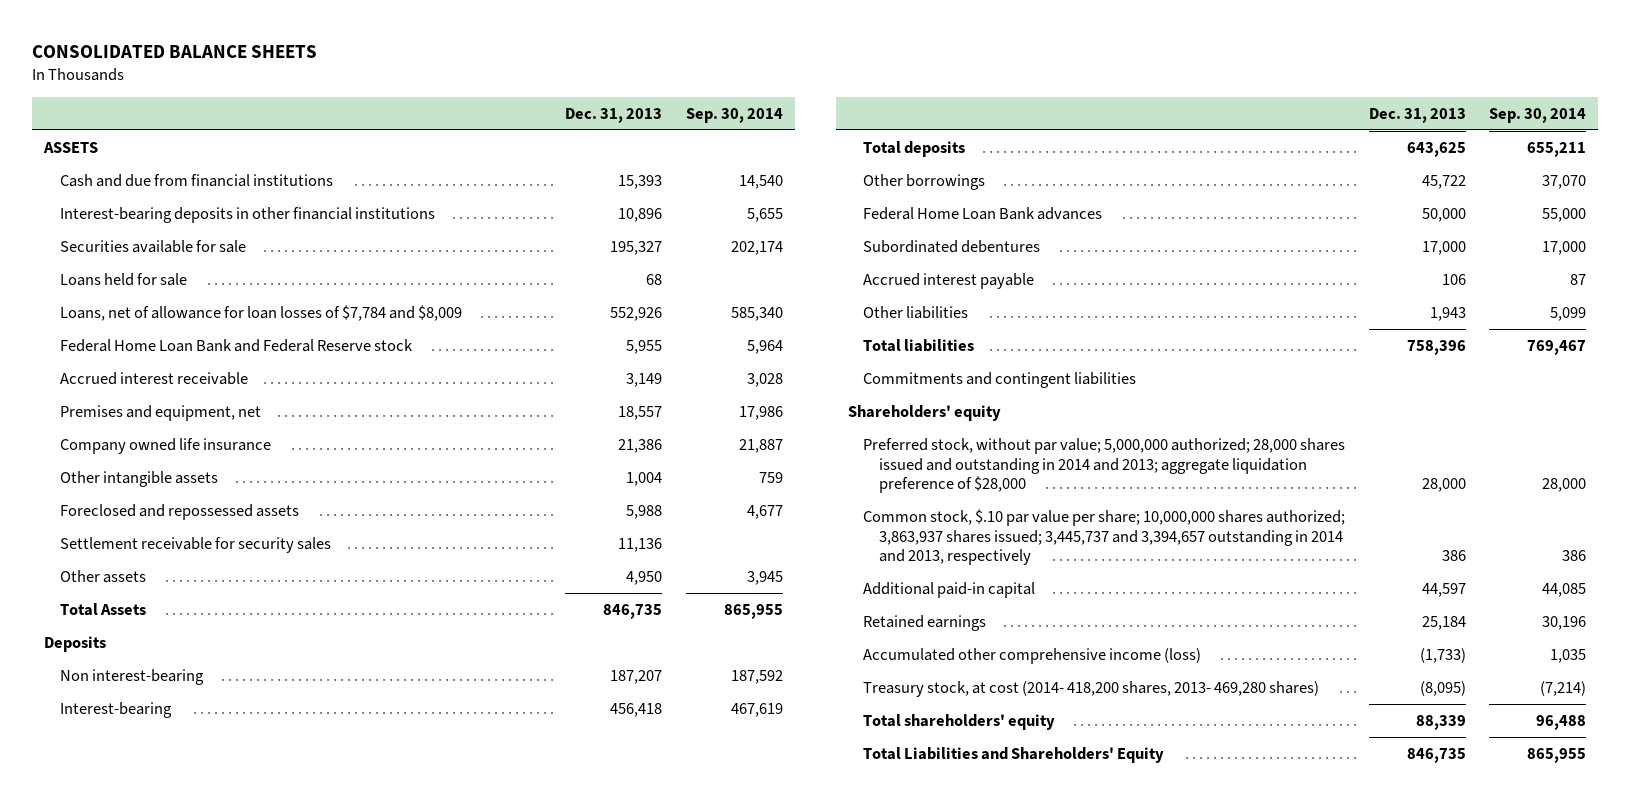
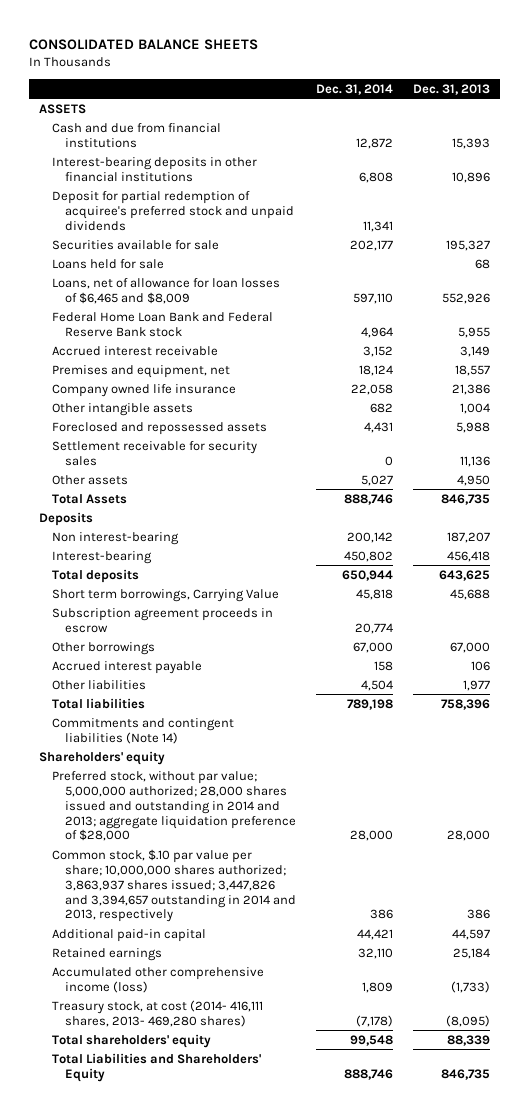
- | Dec. 31, 2013 | Sep. 30, 2014
+ | Dec. 31, 2014 | Dec. 31, 2013
+ Deposit for partial redemption of acquiree's preferred stock and unpaid dividends | 11,341 |
- Loans, net of allowance for loan losses of $7,784 and $8,009 | 552,926 | 585,340
- Federal Home Loan Bank and Federal Reserve stock | 5,955 | 5,964
+ Loans, net of allowance for loan losses of $6,465 and $8,009 | 597,110 | 552,926
+ Federal Home Loan Bank and Federal Reserve Bank stock | 4,964 | 5,955
- Other borrowings | 45,722 | 37,070
- Federal Home Loan Bank advances | 50,000 | 55,000
- Subordinated debentures | 17,000 | 17,000
+ Short term borrowings, Carrying Value | 45,818 | 45,688
+ Subscription agreement proceeds in escrow | 20,774 |
+ Other borrowings | 67,000 | 67,000
- Other liabilities | 1,943 | 5,099
+ Other liabilities | 4,504 | 1,977
- Commitments and contingent liabilities
+ Commitments and contingent liabilities (Note 14)
- Common stock, $.10 par value per share; 10,000,000 shares authorized; 3,863,937 shares issued; 3,445,737 and 3,394,657 outstanding in 2014 and 2013, respectively | 386 | 386
+ Common stock, $.10 par value per share; 10,000,000 shares authorized; 3,863,937 shares issued; 3,447,826 and 3,394,657 outstanding in 2014 and 2013, respectively | 386 | 386
- Treasury stock, at cost (2014- 418,200 shares, 2013- 469,280 shares) | (8,095) | (7,214)
+ Treasury stock, at cost (2014- 416,111 shares, 2013- 469,280 shares) | (7,178) | (8,095)

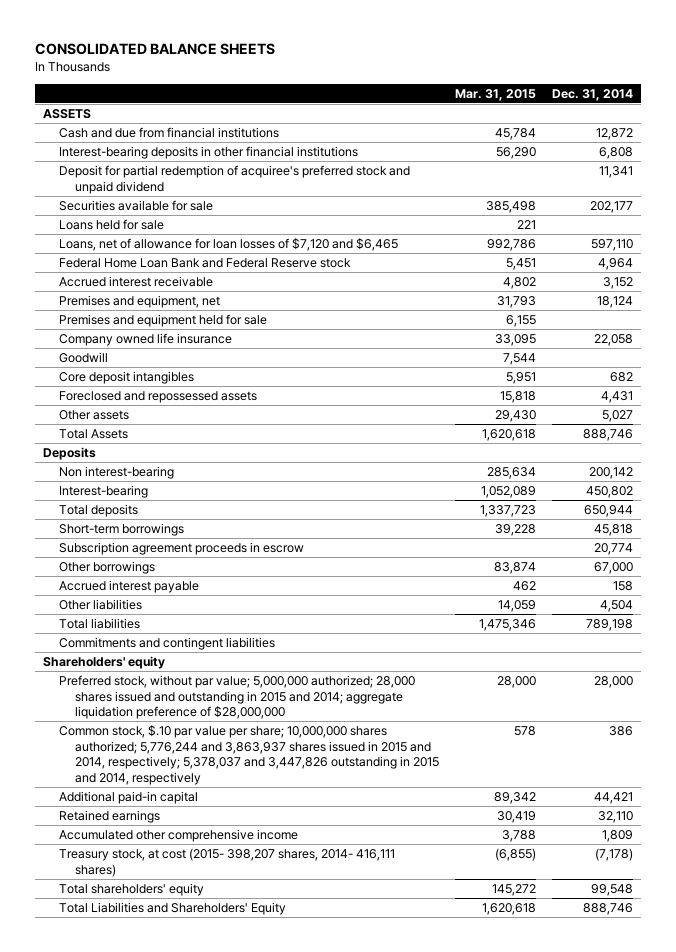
- | Dec. 31, 2014 | Dec. 31, 2013
+ | Mar. 31, 2015 | Dec. 31, 2014
- Deposit for partial redemption of acquiree's preferred stock and unpaid dividends | 11,341 |
+ Deposit for partial redemption of acquiree's preferred stock and unpaid dividend | | 11,341
- Loans, net of allowance for loan losses of $6,465 and $8,009 | 597,110 | 552,926
- Federal Home Loan Bank and Federal Reserve Bank stock | 4,964 | 5,955
+ Loans, net of allowance for loan losses of $7,120 and $6,465 | 992,786 | 597,110
+ Federal Home Loan Bank and Federal Reserve stock | 5,451 | 4,964
+ Premises and equipment held for sale | 6,155 |
- Other intangible assets | 682 | 1,004
+ Goodwill | 7,544 |
+ Core deposit intangibles | 5,951 | 682
- Settlement receivable for security sales | 0 | 11,136
- Short term borrowings, Carrying Value | 45,818 | 45,688
+ Short-term borrowings | 39,228 | 45,818
- Commitments and contingent liabilities (Note 14)
+ Commitments and contingent liabilities
- Preferred stock, without par value; 5,000,000 authorized; 28,000 shares issued and outstanding in 2014 and 2013; aggregate liquidation preference of $28,000 | 28,000 | 28,000
- Common stock, $.10 par value per share; 10,000,000 shares authorized; 3,863,937 shares issued; 3,447,826 and 3,394,657 outstanding in 2014 and 2013, respectively | 386 | 386
+ Preferred stock, without par value; 5,000,000 authorized; 28,000 shares issued and outstanding in 2015 and 2014; aggregate liquidation preference of $28,000,000 | 28,000 | 28,000
+ Common stock, $.10 par value per share; 10,000,000 shares authorized; 5,776,244 and 3,863,937 shares issued in 2015 and 2014, respectively; 5,378,037 and 3,447,826 outstanding in 2015 and 2014, respectively | 578 | 386
- Accumulated other comprehensive income (loss) | 1,809 | (1,733)
- Treasury stock, at cost (2014- 416,111 shares, 2013- 469,280 shares) | (7,178) | (8,095)
+ Accumulated other comprehensive income | 3,788 | 1,809
+ Treasury stock, at cost (2015- 398,207 shares, 2014- 416,111 shares) | (6,855) | (7,178)

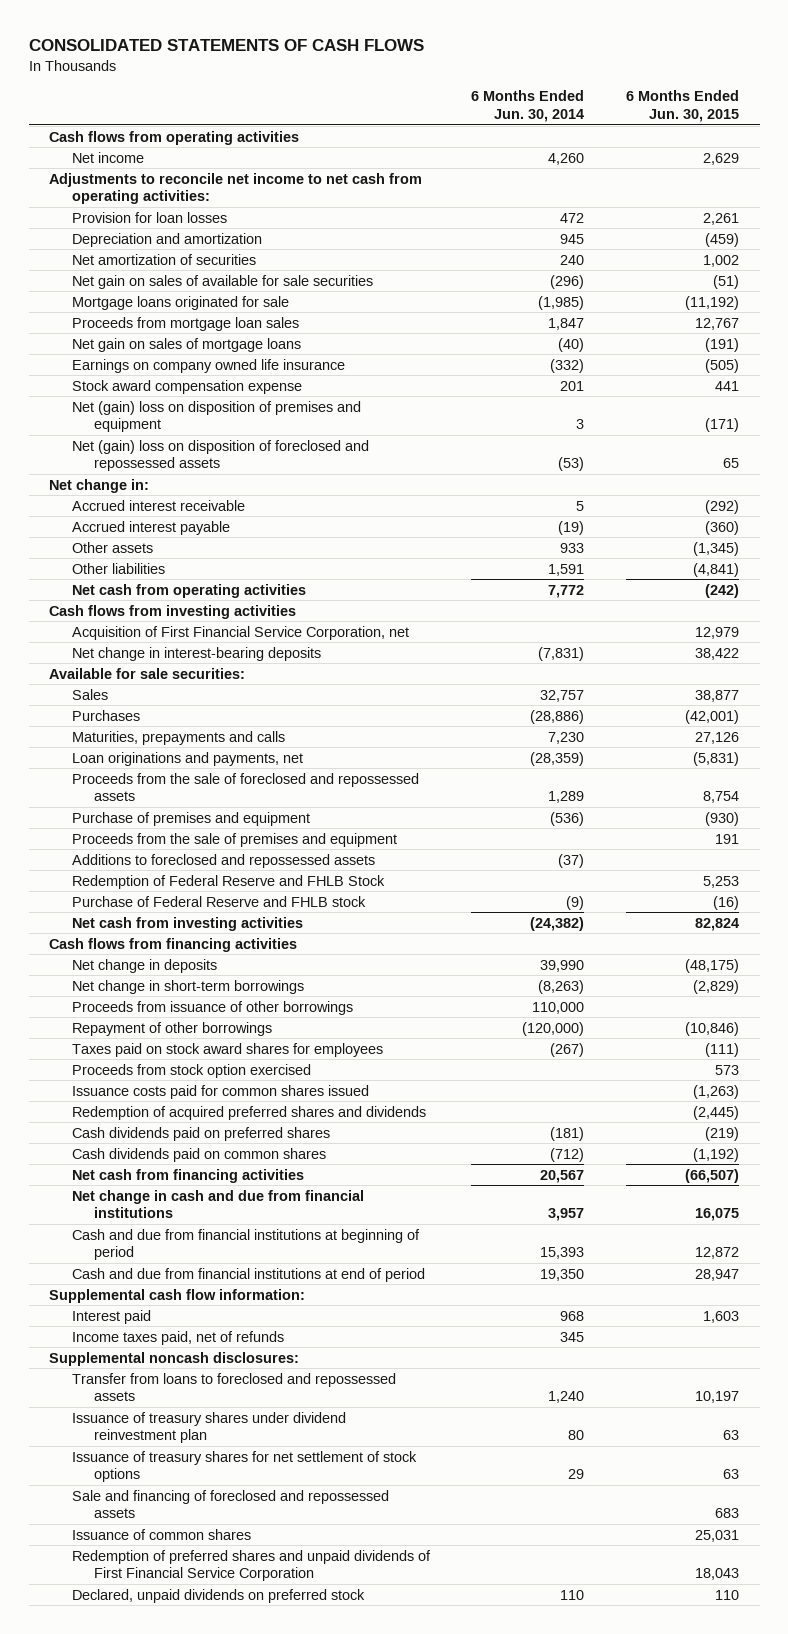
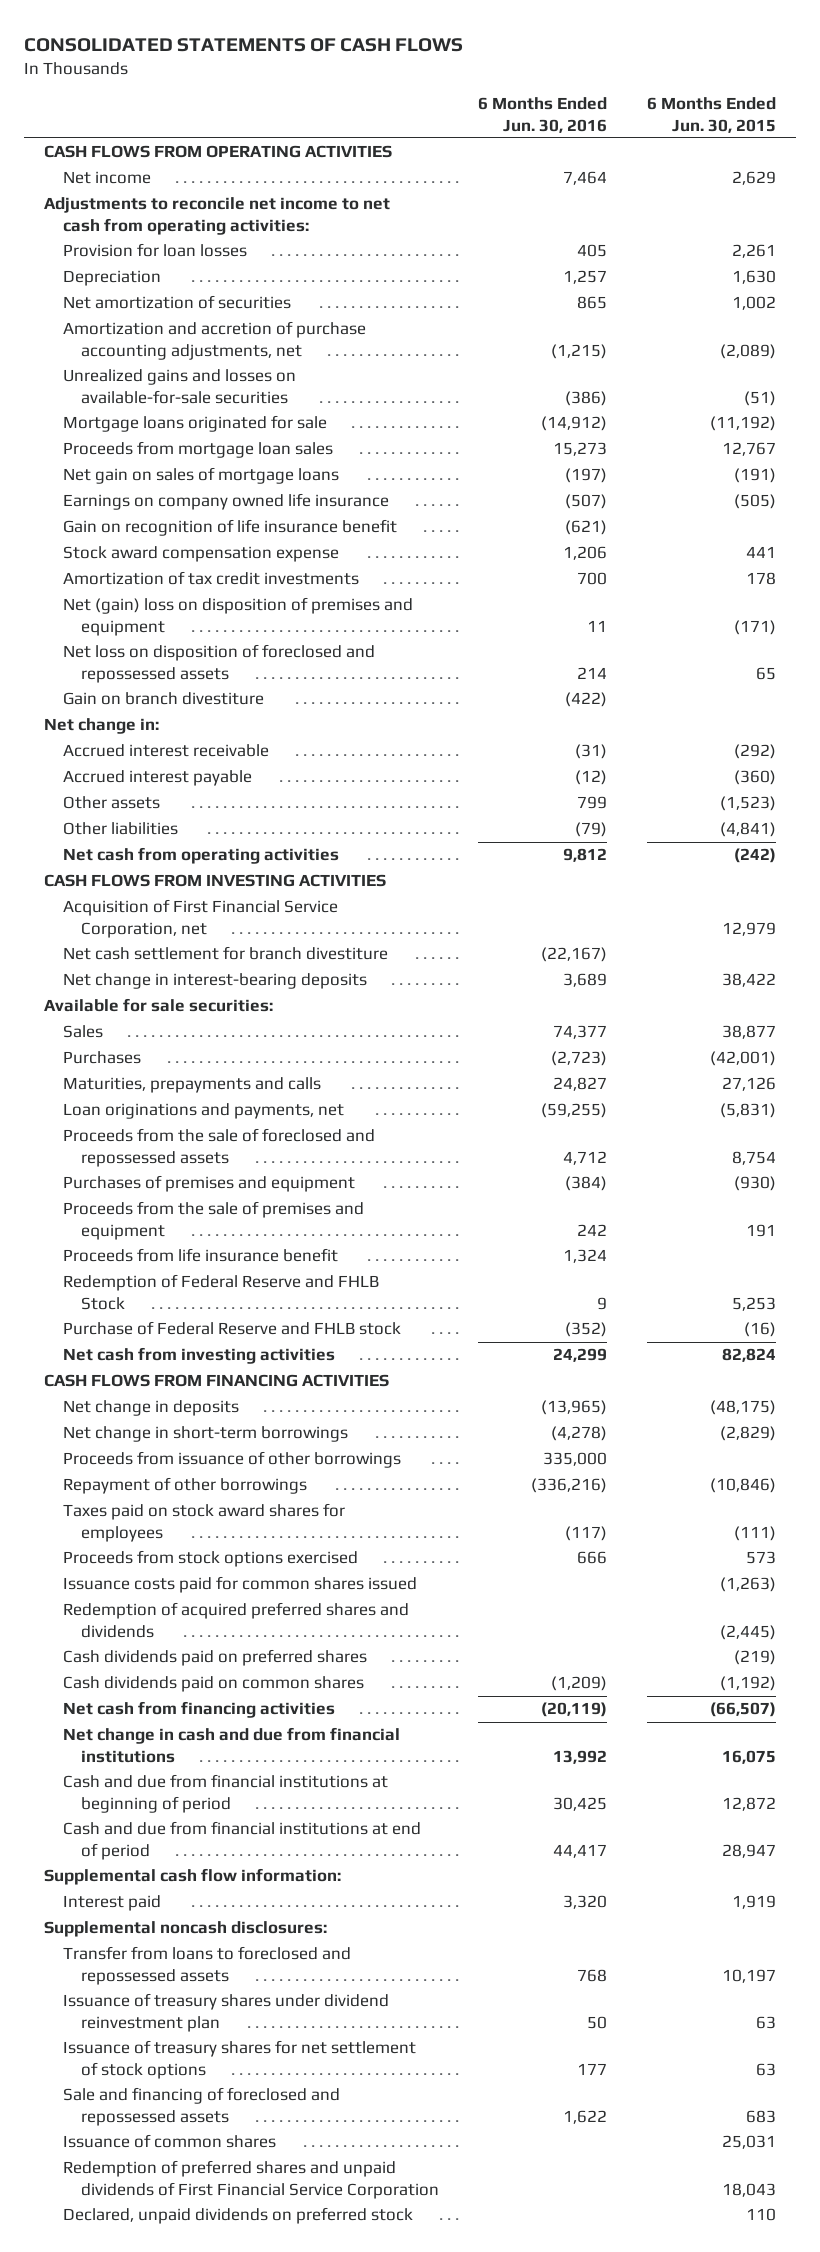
- | 6 Months Ended Jun. 30, 2014 | 6 Months Ended Jun. 30, 2015
+ | 6 Months Ended Jun. 30, 2016 | 6 Months Ended Jun. 30, 2015
- Cash flows from operating activities
+ CASH FLOWS FROM OPERATING ACTIVITIES
- Depreciation and amortization | 945 | (459)
+ Depreciation | 1,257 | 1,630
- Net gain on sales of available for sale securities | (296) | (51)
+ Amortization and accretion of purchase accounting adjustments, net | (1,215) | (2,089)
+ Unrealized gains and losses on available-for-sale securities | (386) | (51)
+ Gain on recognition of life insurance benefit | (621) |
+ Amortization of tax credit investments | 700 | 178
- Net (gain) loss on disposition of foreclosed and repossessed assets | (53) | 65
+ Net loss on disposition of foreclosed and repossessed assets | 214 | 65
+ Gain on branch divestiture | (422) |
- Other assets | 933 | (1,345)
+ Other assets | 799 | (1,523)
- Cash flows from investing activities
+ CASH FLOWS FROM INVESTING ACTIVITIES
+ Net cash settlement for branch divestiture | (22,167) |
- Purchase of premises and equipment | (536) | (930)
+ Purchases of premises and equipment | (384) | (930)
- Additions to foreclosed and repossessed assets | (37) |
+ Proceeds from life insurance benefit | 1,324 |
- Cash flows from financing activities
+ CASH FLOWS FROM FINANCING ACTIVITIES
- Proceeds from stock option exercised | | 573
+ Proceeds from stock options exercised | 666 | 573
- Interest paid | 968 | 1,603
- Income taxes paid, net of refunds | 345 |
+ Interest paid | 3,320 | 1,919

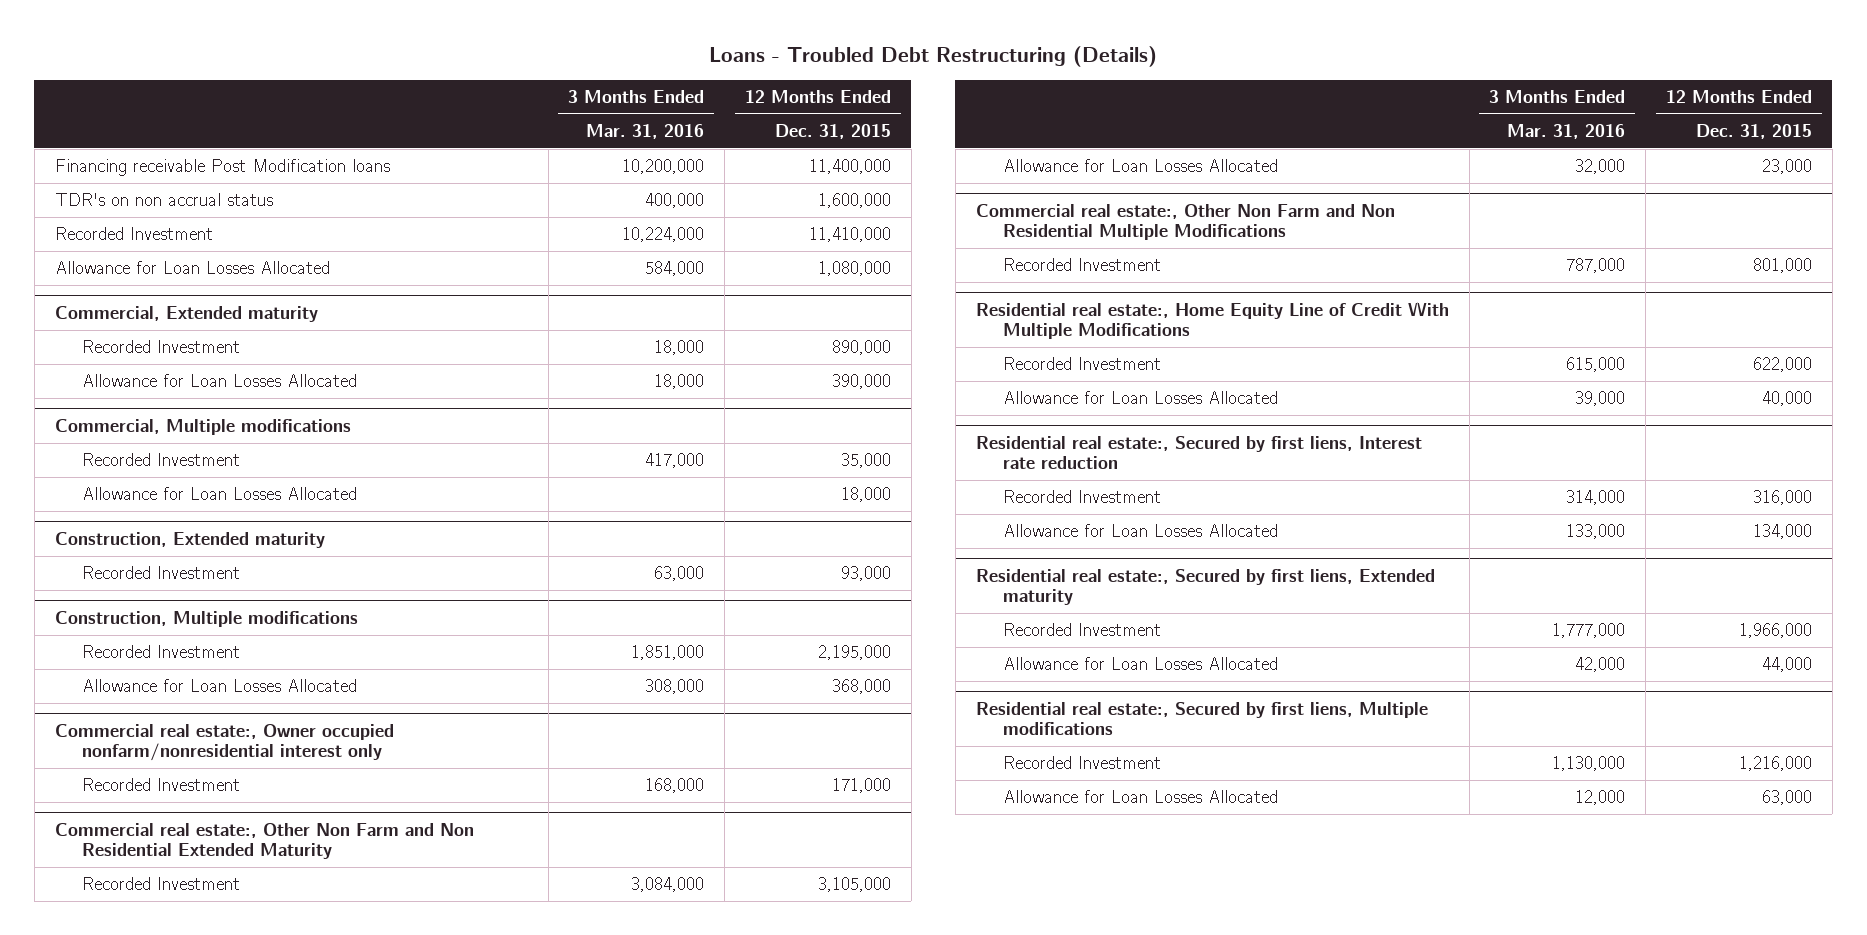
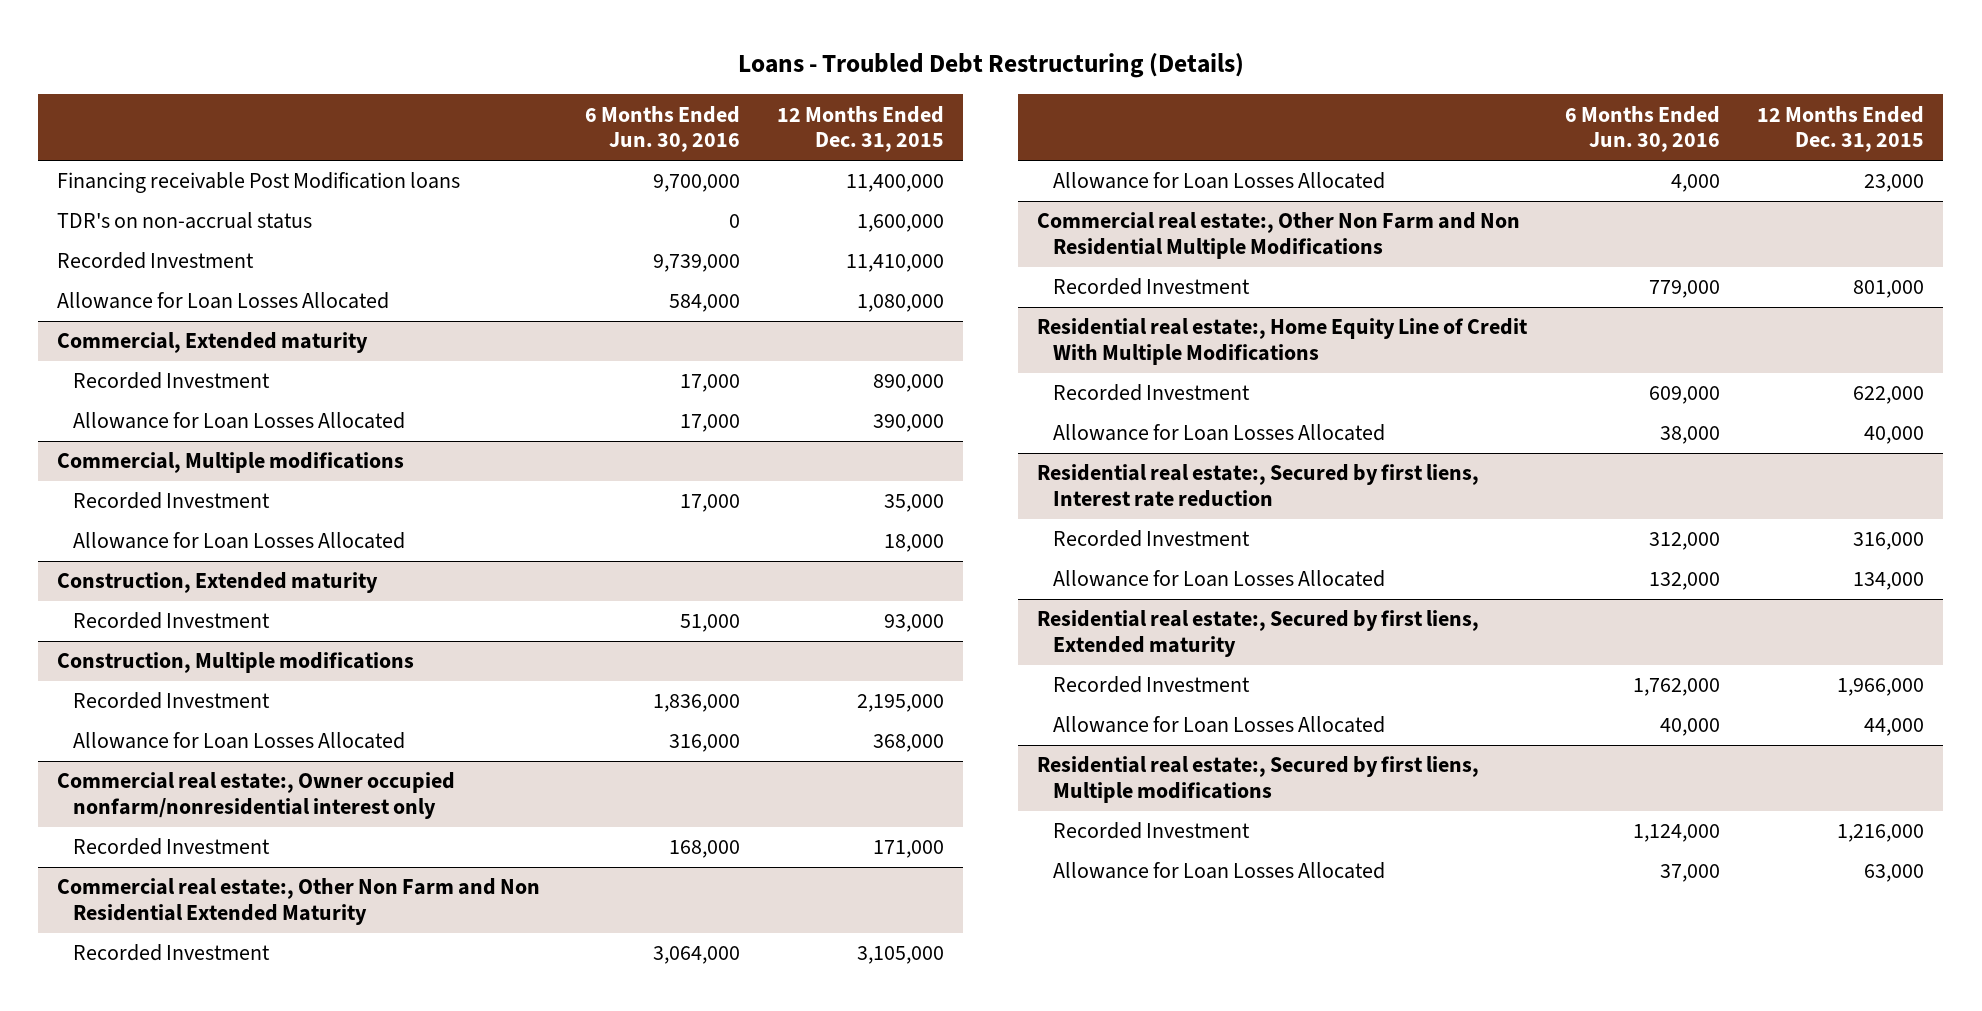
- | 3 Months Ended Mar. 31, 2016 | 12 Months Ended Dec. 31, 2015
+ | 6 Months Ended Jun. 30, 2016 | 12 Months Ended Dec. 31, 2015
- TDR's on non accrual status | 400,000 | 1,600,000
+ TDR's on non-accrual status | 0 | 1,600,000

